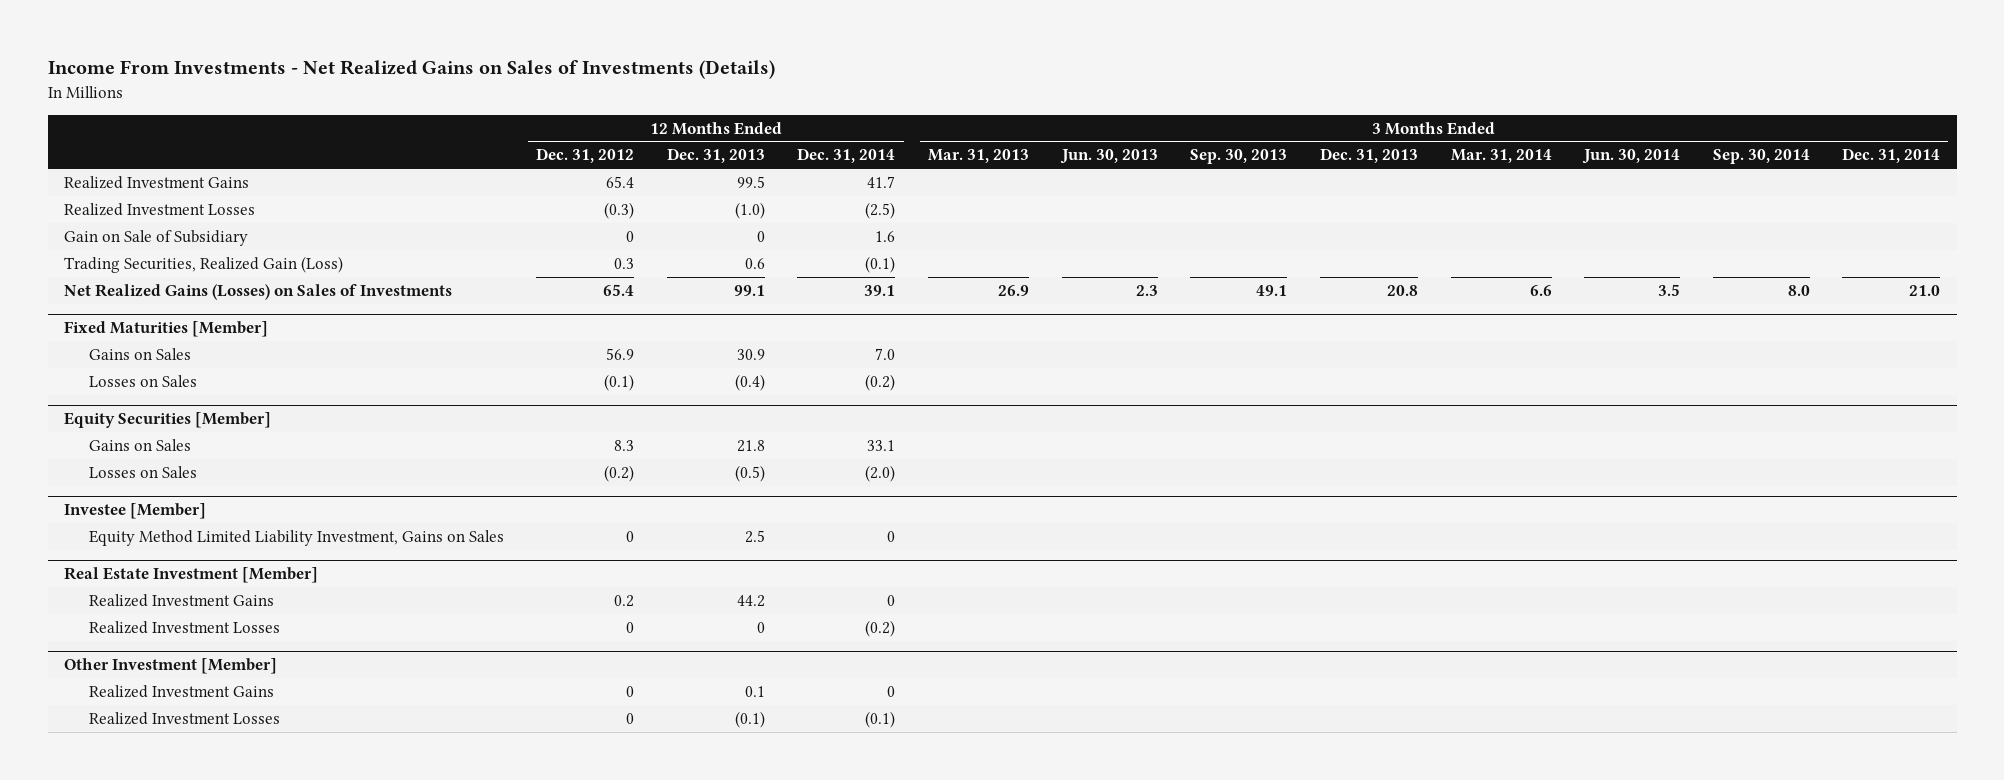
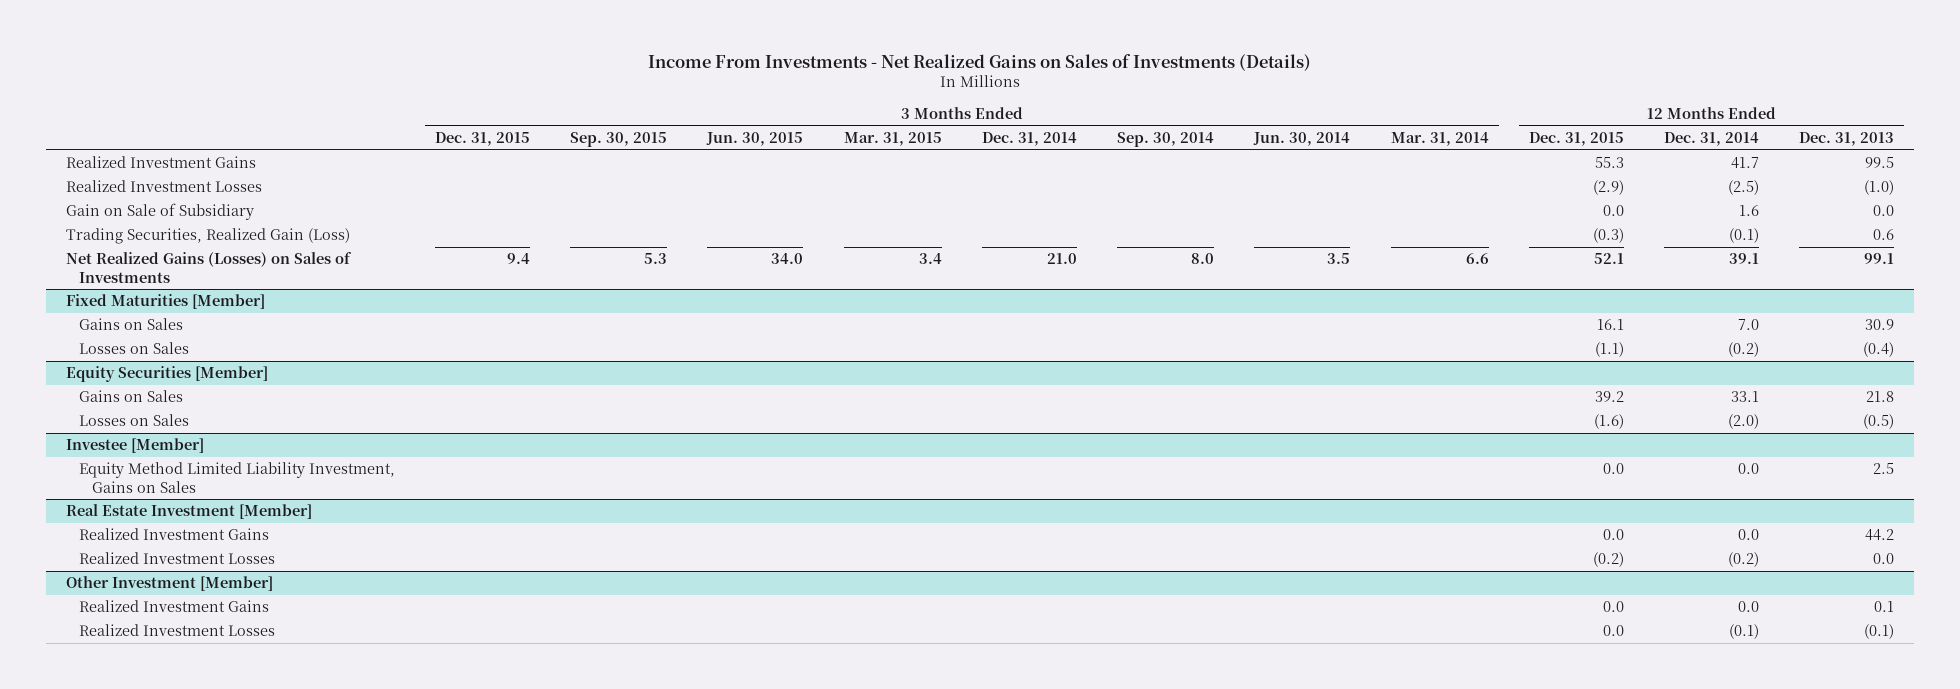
- | 12 Months Ended Dec. 31, 2012 | 12 Months Ended Dec. 31, 2013 | 12 Months Ended Dec. 31, 2014 | 3 Months Ended Mar. 31, 2013 | 3 Months Ended Jun. 30, 2013 | 3 Months Ended Sep. 30, 2013 | 3 Months Ended Dec. 31, 2013 | 3 Months Ended Mar. 31, 2014 | 3 Months Ended Jun. 30, 2014 | 3 Months Ended Sep. 30, 2014 | 3 Months Ended Dec. 31, 2014
+ | 3 Months Ended Dec. 31, 2015 | 3 Months Ended Sep. 30, 2015 | 3 Months Ended Jun. 30, 2015 | 3 Months Ended Mar. 31, 2015 | 3 Months Ended Dec. 31, 2014 | 3 Months Ended Sep. 30, 2014 | 3 Months Ended Jun. 30, 2014 | 3 Months Ended Mar. 31, 2014 | 12 Months Ended Dec. 31, 2015 | 12 Months Ended Dec. 31, 2014 | 12 Months Ended Dec. 31, 2013
- Gain on Sale of Subsidiary | 0 | 0 | 1.6 | | | | | | | |
+ Gain on Sale of Subsidiary | | | | | | | | | 0.0 | 1.6 | 0.0
@ Investee [Member]
- Equity Method Limited Liability Investment, Gains on Sales | 0 | 2.5 | 0 | | | | | | | |
+ Equity Method Limited Liability Investment, Gains on Sales | | | | | | | | | 0.0 | 0.0 | 2.5
@ Real Estate Investment [Member]
- Realized Investment Gains | 0.2 | 44.2 | 0 | | | | | | | |
- Realized Investment Losses | 0 | 0 | (0.2) | | | | | | | |
+ Realized Investment Gains | | | | | | | | | 0.0 | 0.0 | 44.2
+ Realized Investment Losses | | | | | | | | | (0.2) | (0.2) | 0.0
@ Other Investment [Member]
- Realized Investment Gains | 0 | 0.1 | 0 | | | | | | | |
+ Realized Investment Gains | | | | | | | | | 0.0 | 0.0 | 0.1

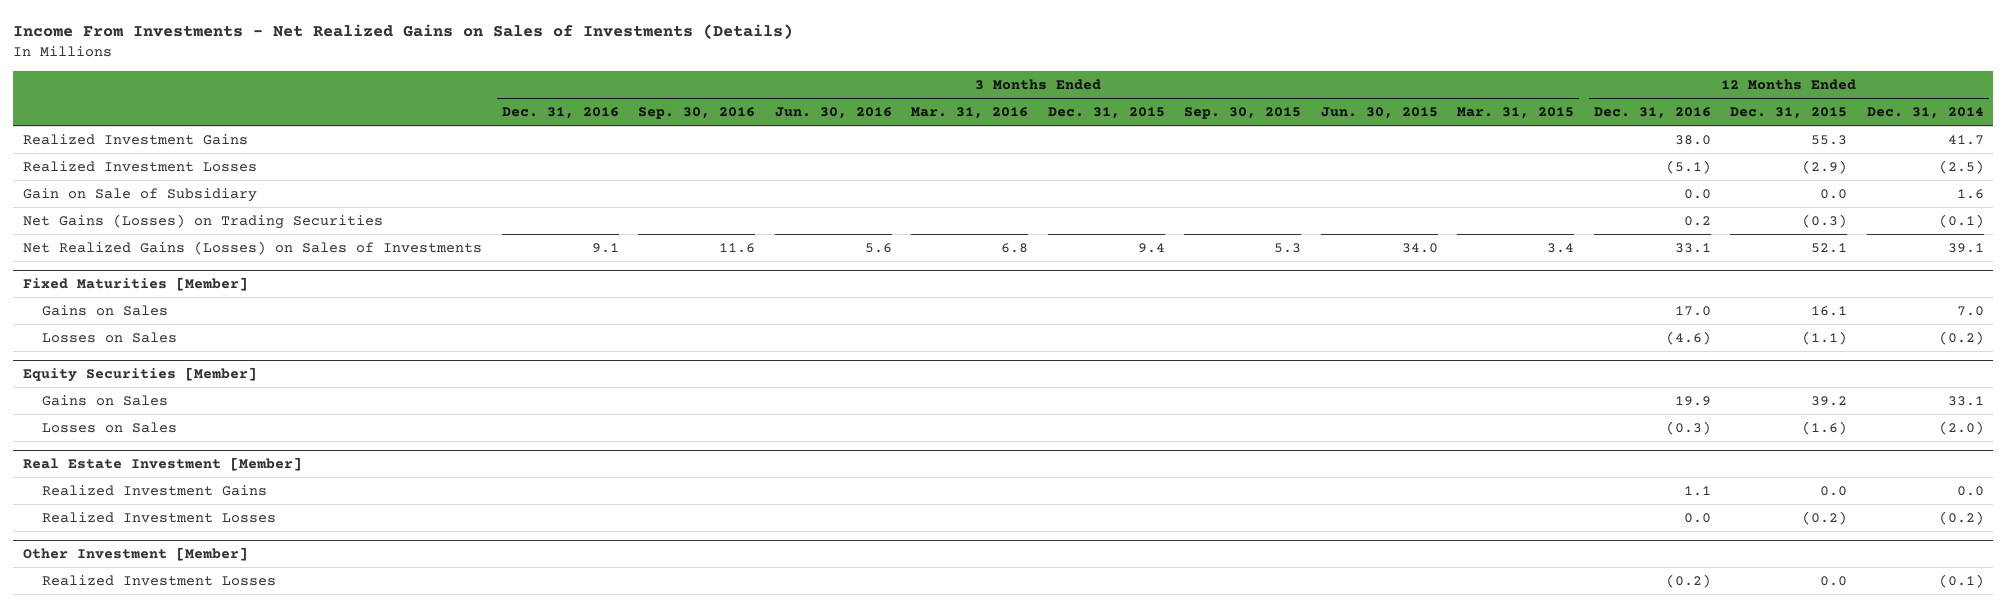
- | 3 Months Ended Dec. 31, 2015 | 3 Months Ended Sep. 30, 2015 | 3 Months Ended Jun. 30, 2015 | 3 Months Ended Mar. 31, 2015 | 3 Months Ended Dec. 31, 2014 | 3 Months Ended Sep. 30, 2014 | 3 Months Ended Jun. 30, 2014 | 3 Months Ended Mar. 31, 2014 | 12 Months Ended Dec. 31, 2015 | 12 Months Ended Dec. 31, 2014 | 12 Months Ended Dec. 31, 2013
+ | 3 Months Ended Dec. 31, 2016 | 3 Months Ended Sep. 30, 2016 | 3 Months Ended Jun. 30, 2016 | 3 Months Ended Mar. 31, 2016 | 3 Months Ended Dec. 31, 2015 | 3 Months Ended Sep. 30, 2015 | 3 Months Ended Jun. 30, 2015 | 3 Months Ended Mar. 31, 2015 | 12 Months Ended Dec. 31, 2016 | 12 Months Ended Dec. 31, 2015 | 12 Months Ended Dec. 31, 2014
- Trading Securities, Realized Gain (Loss) | | | | | | | | | (0.3) | (0.1) | 0.6
+ Net Gains (Losses) on Trading Securities | | | | | | | | | 0.2 | (0.3) | (0.1)
- Investee [Member]
- Equity Method Limited Liability Investment, Gains on Sales | | | | | | | | | 0.0 | 0.0 | 2.5
@ Other Investment [Member]
- Realized Investment Gains | | | | | | | | | 0.0 | 0.0 | 0.1

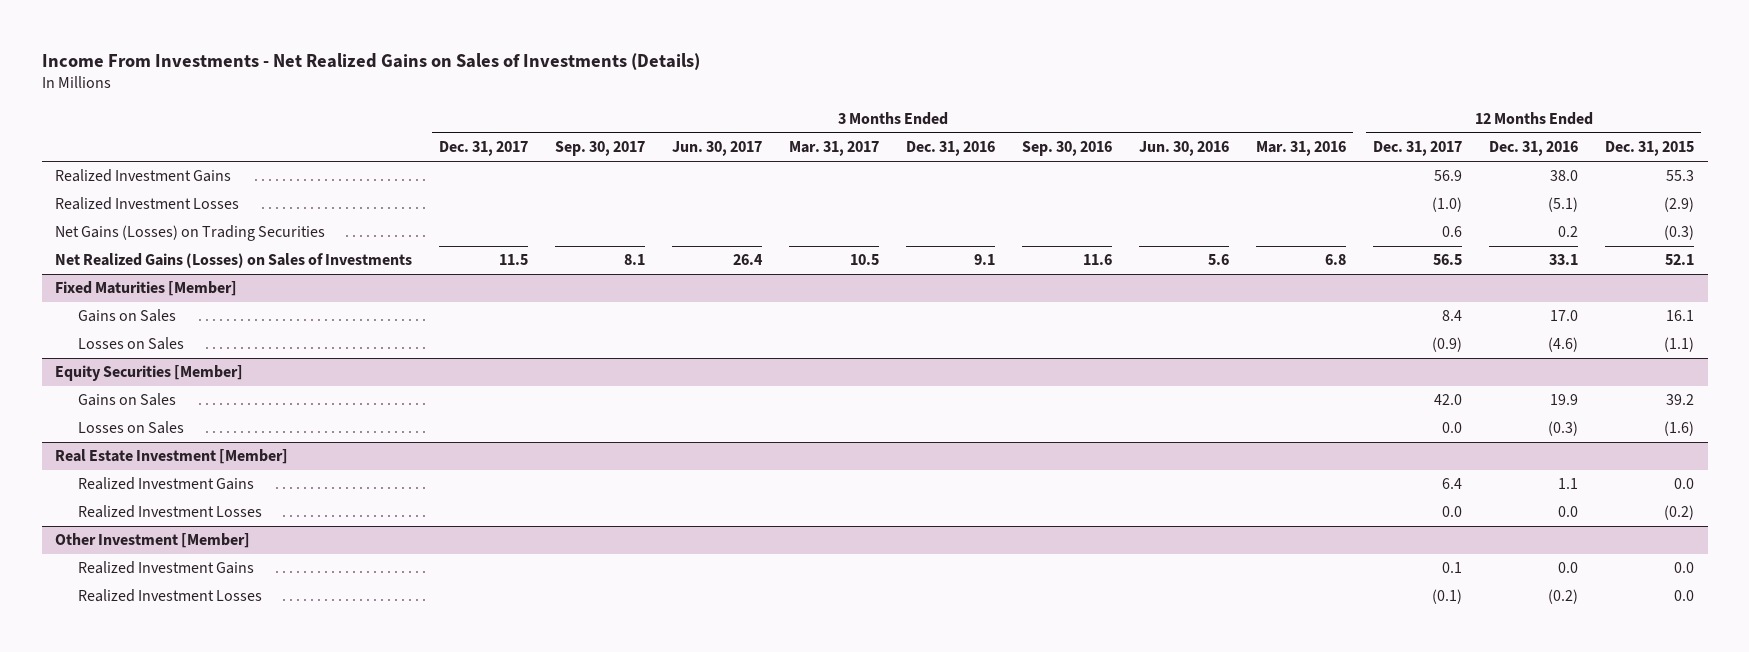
- | 3 Months Ended Dec. 31, 2016 | 3 Months Ended Sep. 30, 2016 | 3 Months Ended Jun. 30, 2016 | 3 Months Ended Mar. 31, 2016 | 3 Months Ended Dec. 31, 2015 | 3 Months Ended Sep. 30, 2015 | 3 Months Ended Jun. 30, 2015 | 3 Months Ended Mar. 31, 2015 | 12 Months Ended Dec. 31, 2016 | 12 Months Ended Dec. 31, 2015 | 12 Months Ended Dec. 31, 2014
+ | 3 Months Ended Dec. 31, 2017 | 3 Months Ended Sep. 30, 2017 | 3 Months Ended Jun. 30, 2017 | 3 Months Ended Mar. 31, 2017 | 3 Months Ended Dec. 31, 2016 | 3 Months Ended Sep. 30, 2016 | 3 Months Ended Jun. 30, 2016 | 3 Months Ended Mar. 31, 2016 | 12 Months Ended Dec. 31, 2017 | 12 Months Ended Dec. 31, 2016 | 12 Months Ended Dec. 31, 2015
- Gain on Sale of Subsidiary | | | | | | | | | 0.0 | 0.0 | 1.6
@ Other Investment [Member]
+ Realized Investment Gains | | | | | | | | | 0.1 | 0.0 | 0.0

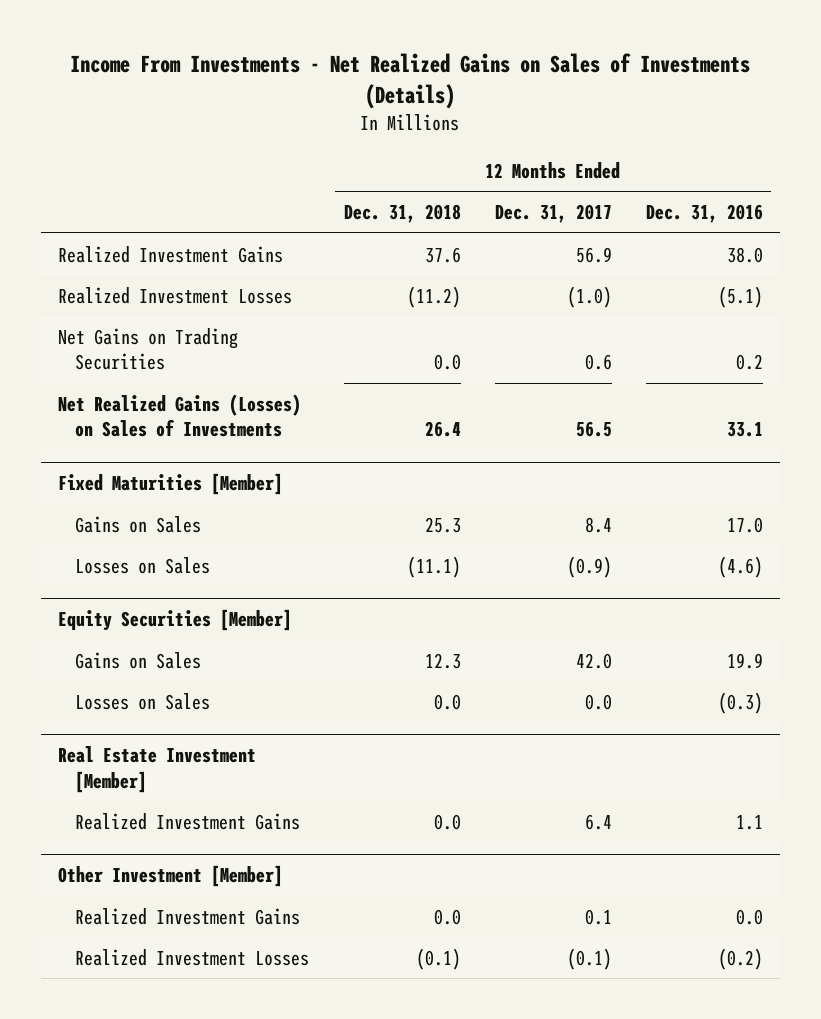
- | 3 Months Ended Dec. 31, 2017 | 3 Months Ended Sep. 30, 2017 | 3 Months Ended Jun. 30, 2017 | 3 Months Ended Mar. 31, 2017 | 3 Months Ended Dec. 31, 2016 | 3 Months Ended Sep. 30, 2016 | 3 Months Ended Jun. 30, 2016 | 3 Months Ended Mar. 31, 2016 | 12 Months Ended Dec. 31, 2017 | 12 Months Ended Dec. 31, 2016 | 12 Months Ended Dec. 31, 2015
+ | 12 Months Ended Dec. 31, 2018 | 12 Months Ended Dec. 31, 2017 | 12 Months Ended Dec. 31, 2016
- Net Gains (Losses) on Trading Securities | | | | | | | | | 0.6 | 0.2 | (0.3)
+ Net Gains on Trading Securities | 0.0 | 0.6 | 0.2
@ Real Estate Investment [Member]
- Realized Investment Losses | | | | | | | | | 0.0 | 0.0 | (0.2)

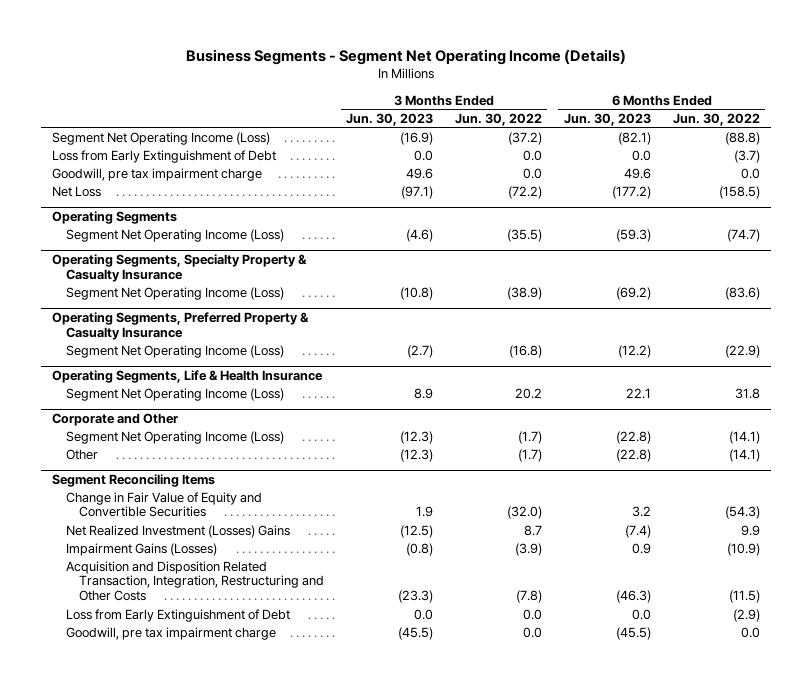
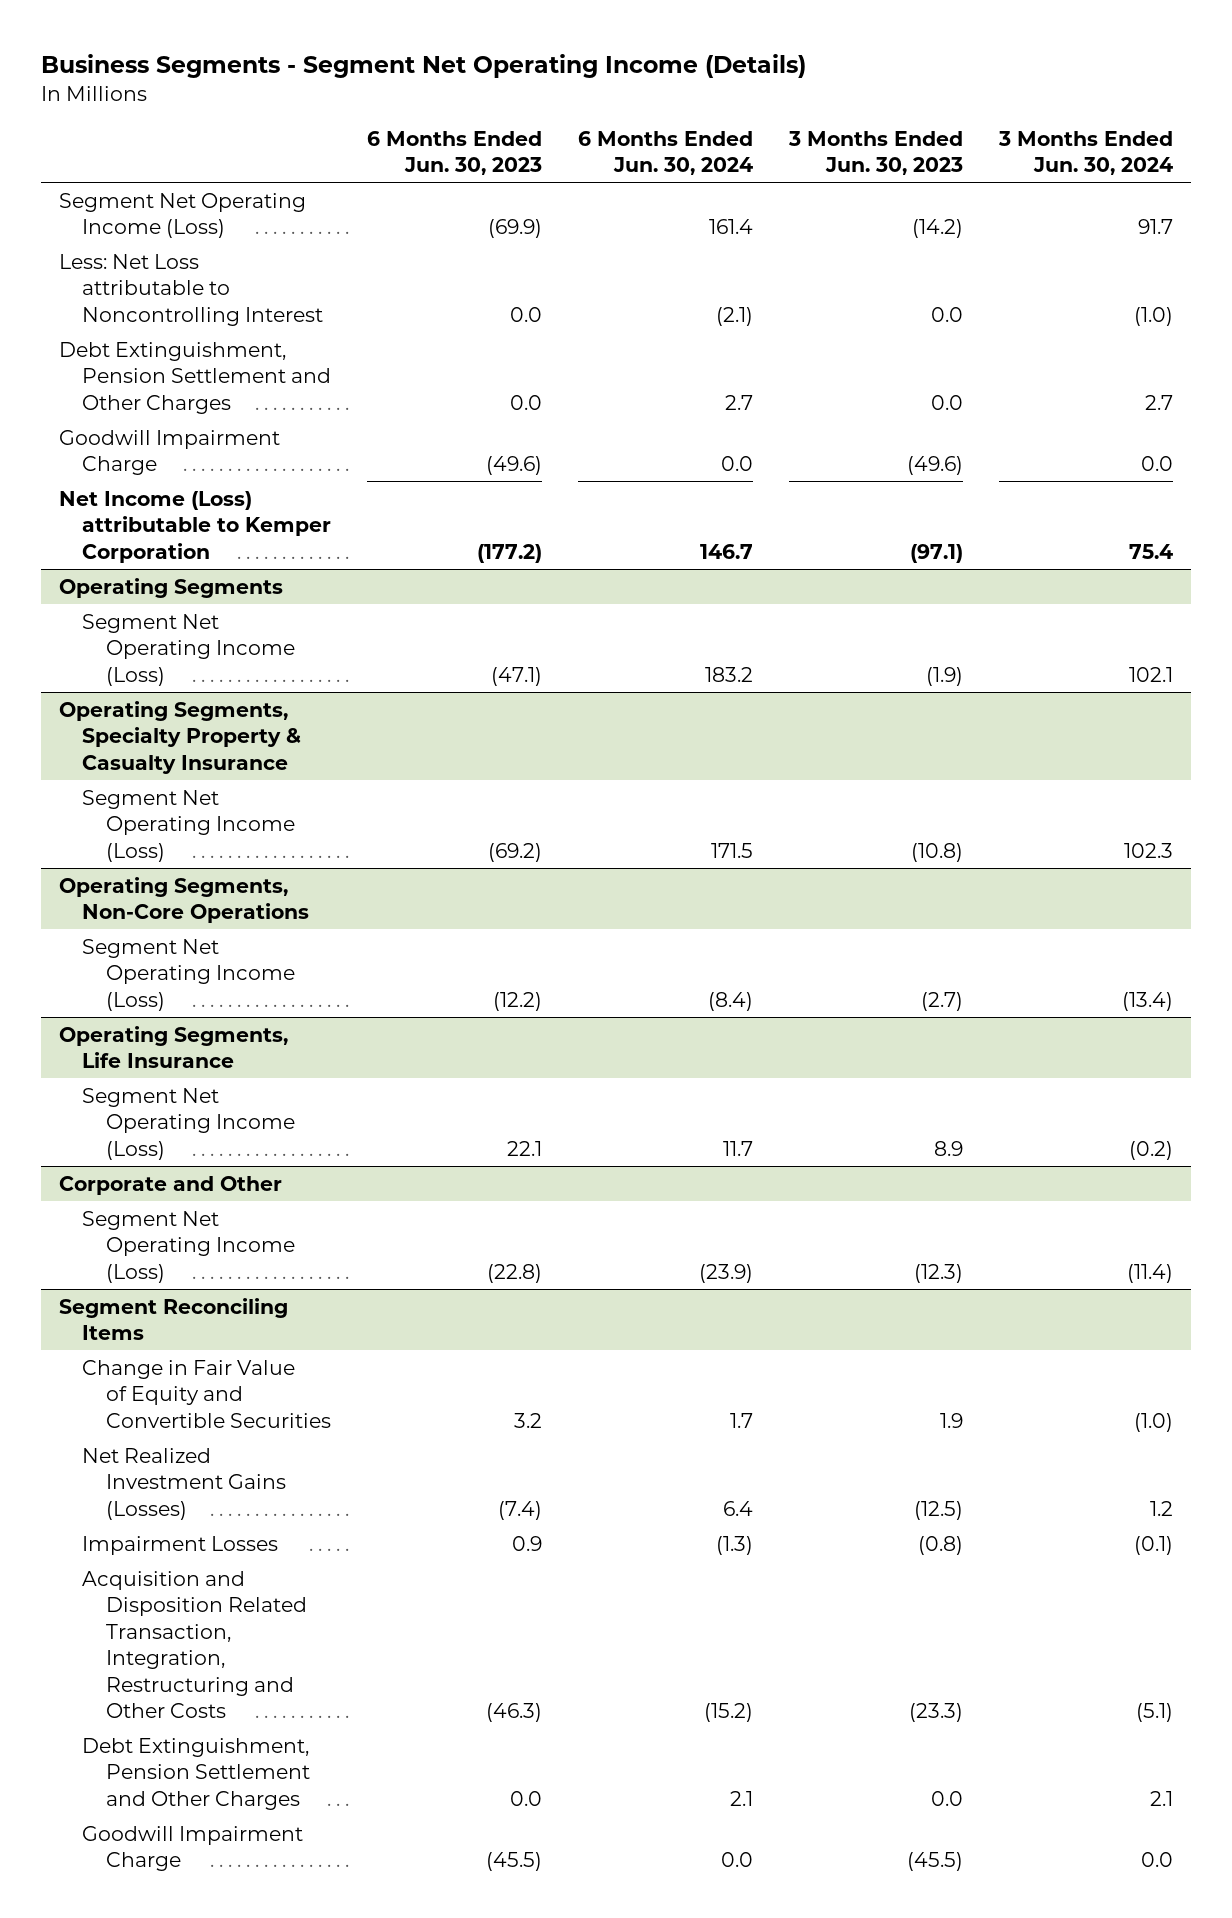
- | 3 Months Ended Jun. 30, 2023 | 3 Months Ended Jun. 30, 2022 | 6 Months Ended Jun. 30, 2023 | 6 Months Ended Jun. 30, 2022
+ | 6 Months Ended Jun. 30, 2023 | 6 Months Ended Jun. 30, 2024 | 3 Months Ended Jun. 30, 2023 | 3 Months Ended Jun. 30, 2024
- Segment Net Operating Income (Loss) | (16.9) | (37.2) | (82.1) | (88.8)
- Loss from Early Extinguishment of Debt | 0.0 | 0.0 | 0.0 | (3.7)
- Goodwill, pre tax impairment charge | 49.6 | 0.0 | 49.6 | 0.0
- Net Loss | (97.1) | (72.2) | (177.2) | (158.5)
+ Segment Net Operating Income (Loss) | (69.9) | 161.4 | (14.2) | 91.7
+ Less: Net Loss attributable to Noncontrolling Interest | 0.0 | (2.1) | 0.0 | (1.0)
+ Debt Extinguishment, Pension Settlement and Other Charges | 0.0 | 2.7 | 0.0 | 2.7
+ Goodwill Impairment Charge | (49.6) | 0.0 | (49.6) | 0.0
+ Net Income (Loss) attributable to Kemper Corporation | (177.2) | 146.7 | (97.1) | 75.4
@ Operating Segments
- Segment Net Operating Income (Loss) | (4.6) | (35.5) | (59.3) | (74.7)
+ Segment Net Operating Income (Loss) | (47.1) | 183.2 | (1.9) | 102.1
- Operating Segments, Preferred Property & Casualty Insurance
+ Operating Segments, Non-Core Operations
- Operating Segments, Life & Health Insurance
+ Operating Segments, Life Insurance
@ Corporate and Other
- Other | (12.3) | (1.7) | (22.8) | (14.1)
@ Segment Reconciling Items
- Net Realized Investment (Losses) Gains | (12.5) | 8.7 | (7.4) | 9.9
- Impairment Gains (Losses) | (0.8) | (3.9) | 0.9 | (10.9)
+ Net Realized Investment Gains (Losses) | (7.4) | 6.4 | (12.5) | 1.2
+ Impairment Losses | 0.9 | (1.3) | (0.8) | (0.1)
- Loss from Early Extinguishment of Debt | 0.0 | 0.0 | 0.0 | (2.9)
- Goodwill, pre tax impairment charge | (45.5) | 0.0 | (45.5) | 0.0
+ Debt Extinguishment, Pension Settlement and Other Charges | 0.0 | 2.1 | 0.0 | 2.1
+ Goodwill Impairment Charge | (45.5) | 0.0 | (45.5) | 0.0

